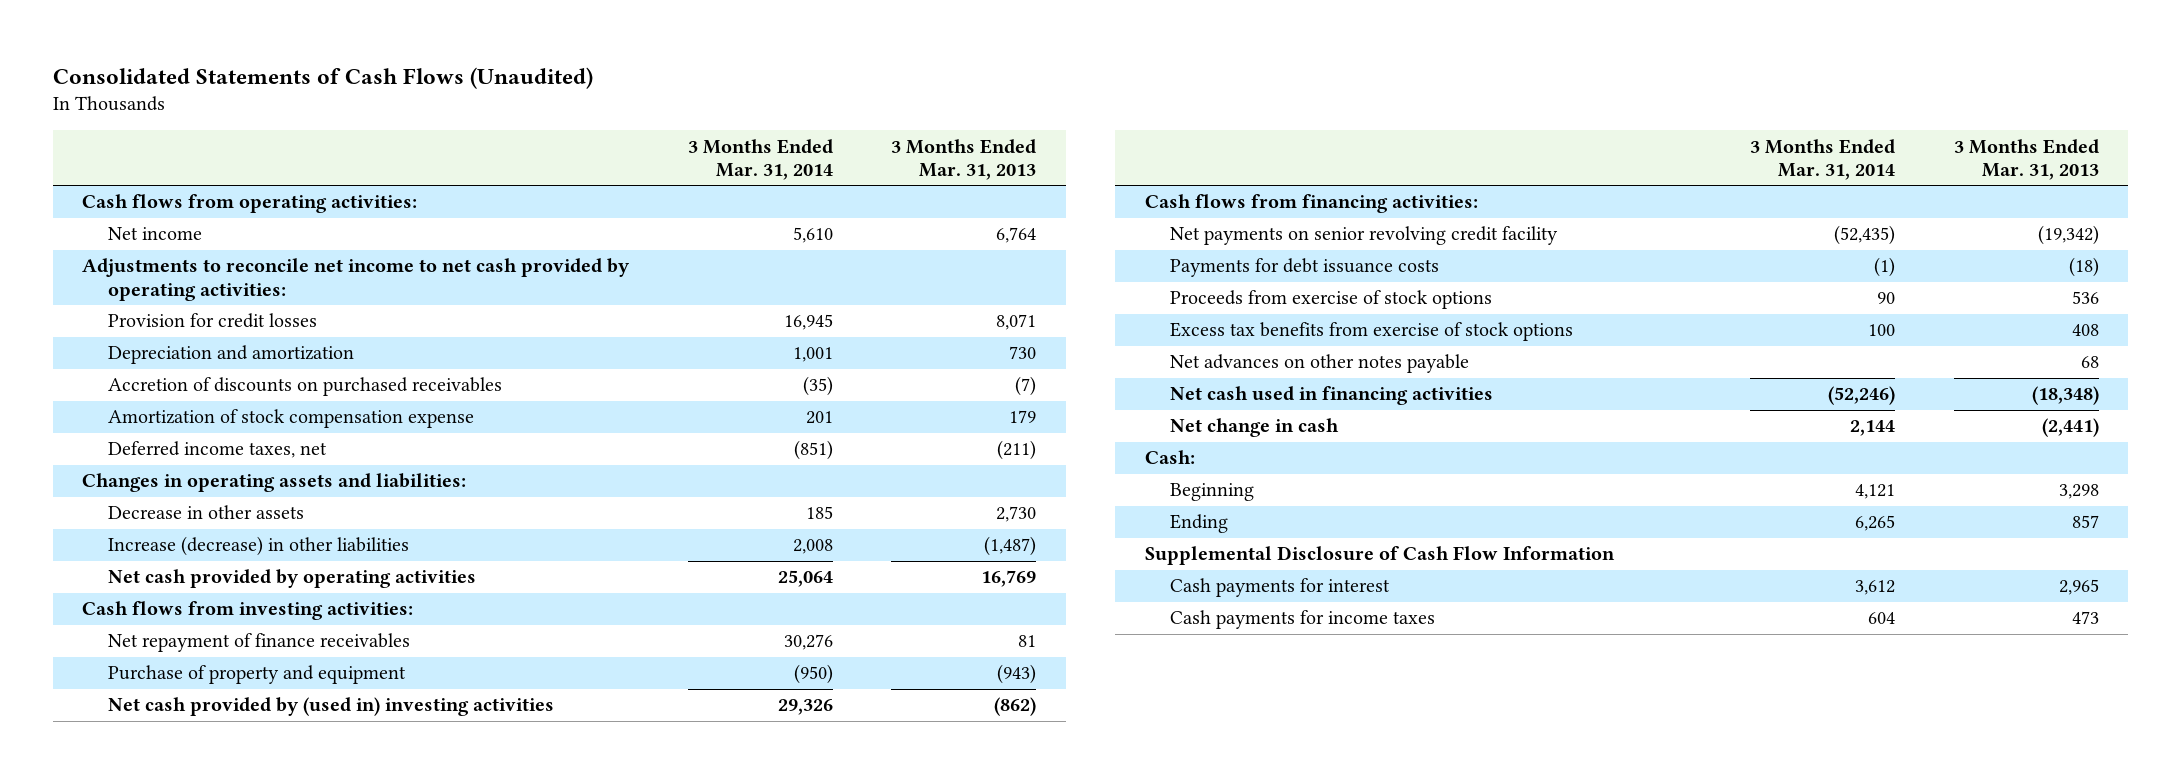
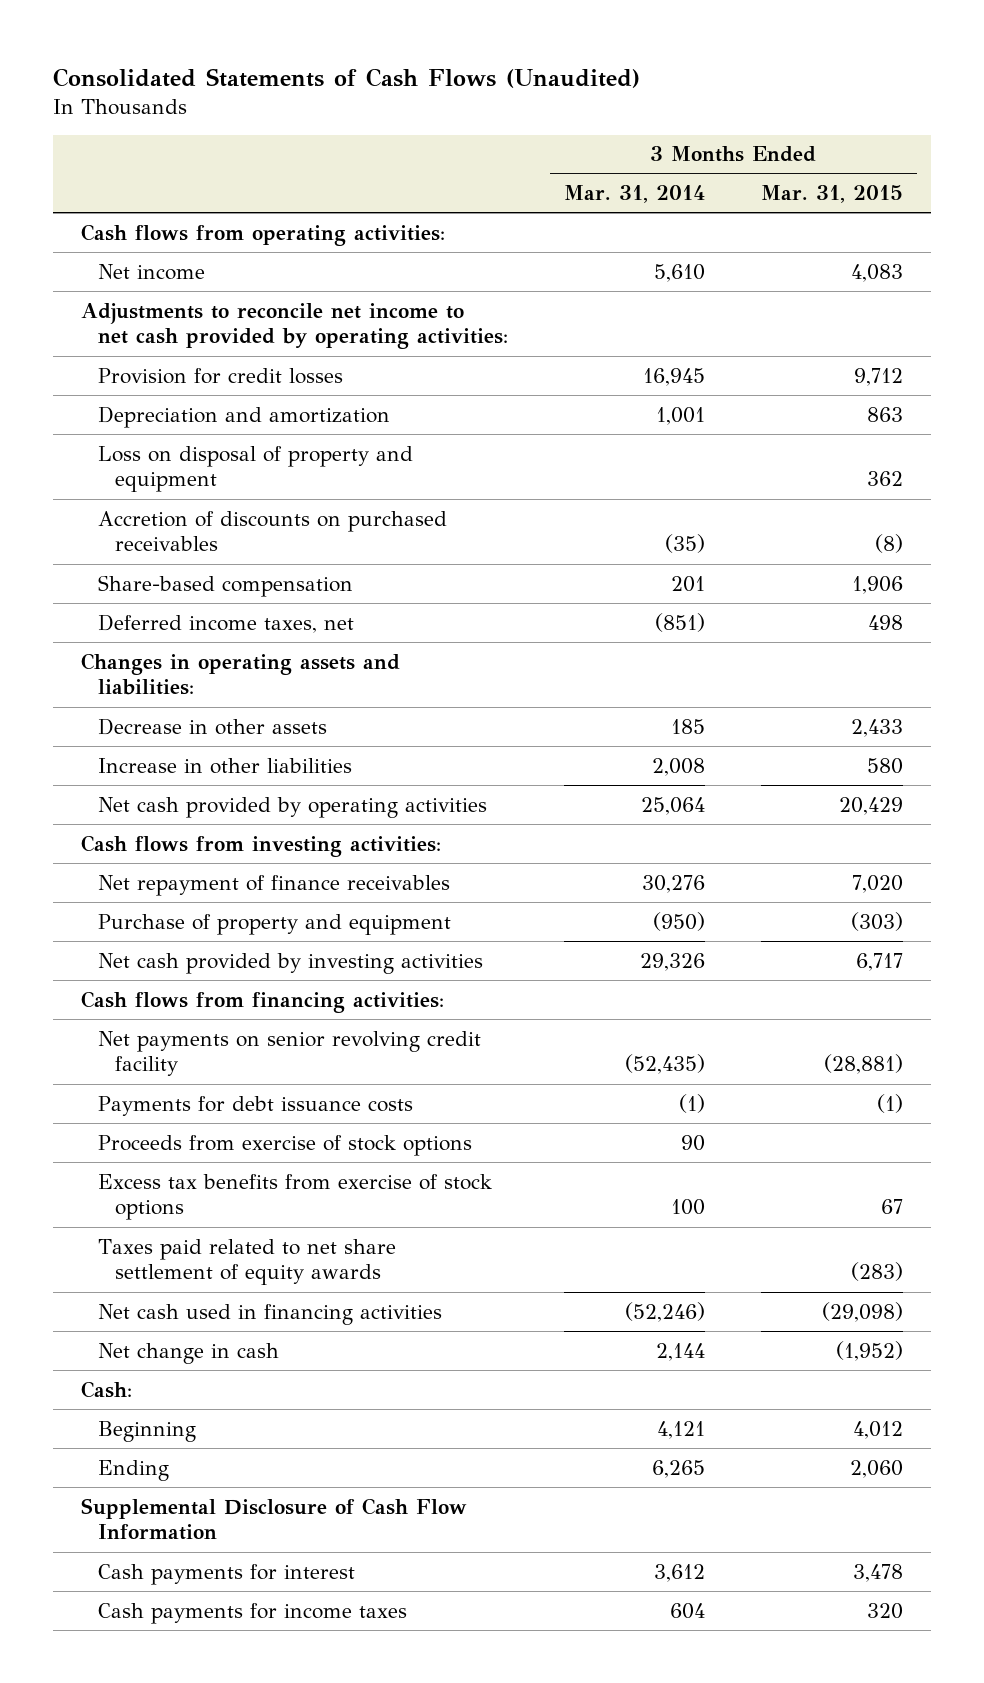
- | 3 Months Ended Mar. 31, 2014 | 3 Months Ended Mar. 31, 2013
+ | 3 Months Ended Mar. 31, 2014 | 3 Months Ended Mar. 31, 2015
+ Loss on disposal of property and equipment | | 362
- Amortization of stock compensation expense | 201 | 179
+ Share-based compensation | 201 | 1,906
- Increase (decrease) in other liabilities | 2,008 | (1,487)
+ Increase in other liabilities | 2,008 | 580
- Net cash provided by (used in) investing activities | 29,326 | (862)
+ Net cash provided by investing activities | 29,326 | 6,717
- Net advances on other notes payable | | 68
+ Taxes paid related to net share settlement of equity awards | | (283)

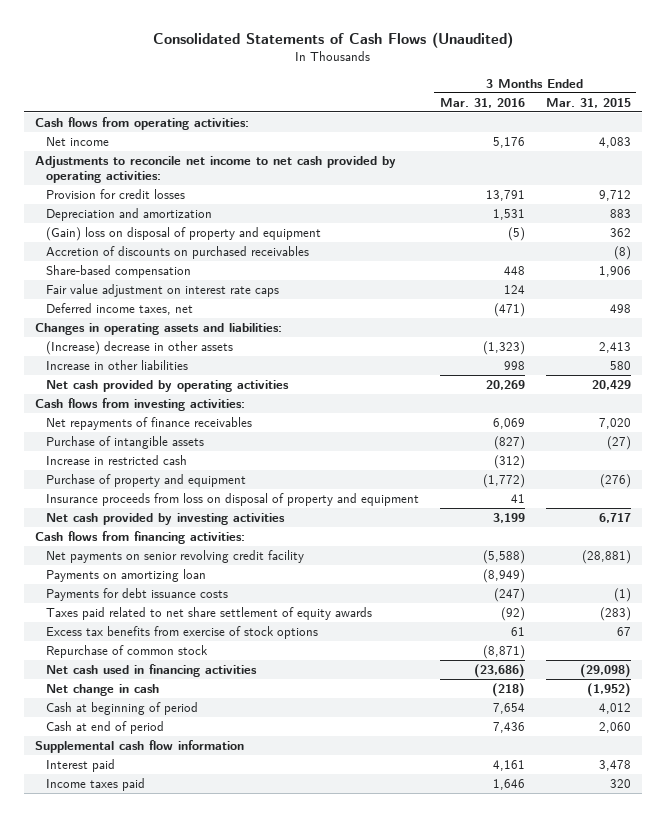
- | 3 Months Ended Mar. 31, 2014 | 3 Months Ended Mar. 31, 2015
+ | 3 Months Ended Mar. 31, 2016 | 3 Months Ended Mar. 31, 2015
- Depreciation and amortization | 1,001 | 863
- Loss on disposal of property and equipment | | 362
+ Depreciation and amortization | 1,531 | 883
+ (Gain) loss on disposal of property and equipment | (5) | 362
+ Fair value adjustment on interest rate caps | 124 |
- Decrease in other assets | 185 | 2,433
+ (Increase) decrease in other assets | (1,323) | 2,413
- Net repayment of finance receivables | 30,276 | 7,020
- Purchase of property and equipment | (950) | (303)
+ Net repayments of finance receivables | 6,069 | 7,020
+ Purchase of intangible assets | (827) | (27)
+ Increase in restricted cash | (312) |
+ Purchase of property and equipment | (1,772) | (276)
+ Insurance proceeds from loss on disposal of property and equipment | 41 |
+ Payments on amortizing loan | (8,949) |
- Proceeds from exercise of stock options | 90 |
moved down: Excess tax benefits from exercise of stock options | 61 | 67
+ Repurchase of common stock | (8,871) |
- Cash:
- Beginning | 4,121 | 4,012
- Ending | 6,265 | 2,060
- Supplemental Disclosure of Cash Flow Information
- Cash payments for interest | 3,612 | 3,478
- Cash payments for income taxes | 604 | 320
+ Cash at beginning of period | 7,654 | 4,012
+ Cash at end of period | 7,436 | 2,060
+ Supplemental cash flow information
+ Interest paid | 4,161 | 3,478
+ Income taxes paid | 1,646 | 320

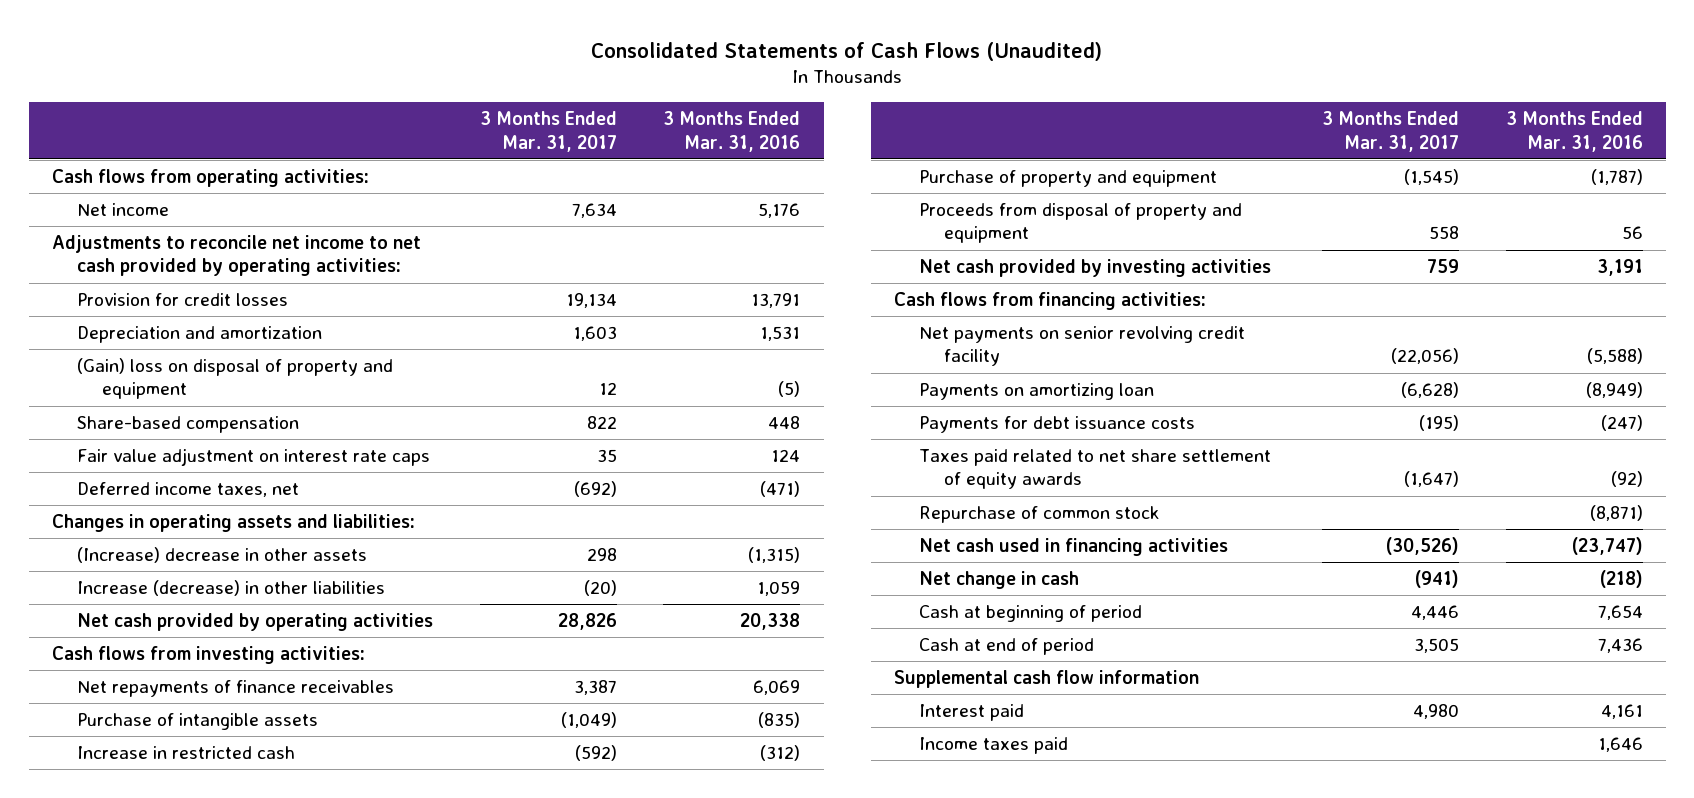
- | 3 Months Ended Mar. 31, 2016 | 3 Months Ended Mar. 31, 2015
+ | 3 Months Ended Mar. 31, 2017 | 3 Months Ended Mar. 31, 2016
- Accretion of discounts on purchased receivables | | (8)
- (Increase) decrease in other assets | (1,323) | 2,413
- Increase in other liabilities | 998 | 580
- Net cash provided by operating activities | 20,269 | 20,429
+ (Increase) decrease in other assets | 298 | (1,315)
+ Increase (decrease) in other liabilities | (20) | 1,059
+ Net cash provided by operating activities | 28,826 | 20,338
- Purchase of intangible assets | (827) | (27)
+ Purchase of intangible assets | (1,049) | (835)
- Purchase of property and equipment | (1,772) | (276)
- Insurance proceeds from loss on disposal of property and equipment | 41 |
- Net cash provided by investing activities | 3,199 | 6,717
+ Purchase of property and equipment | (1,545) | (1,787)
+ Proceeds from disposal of property and equipment | 558 | 56
+ Net cash provided by investing activities | 759 | 3,191
- Excess tax benefits from exercise of stock options | 61 | 67
- Net cash used in financing activities | (23,686) | (29,098)
+ Net cash used in financing activities | (30,526) | (23,747)

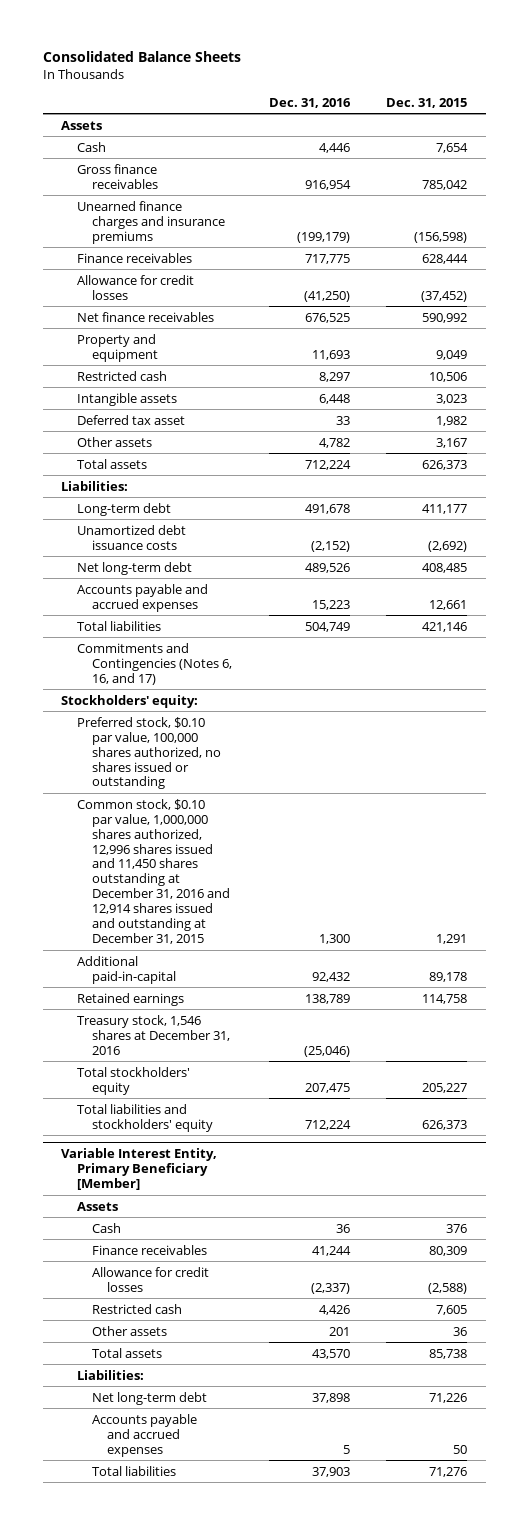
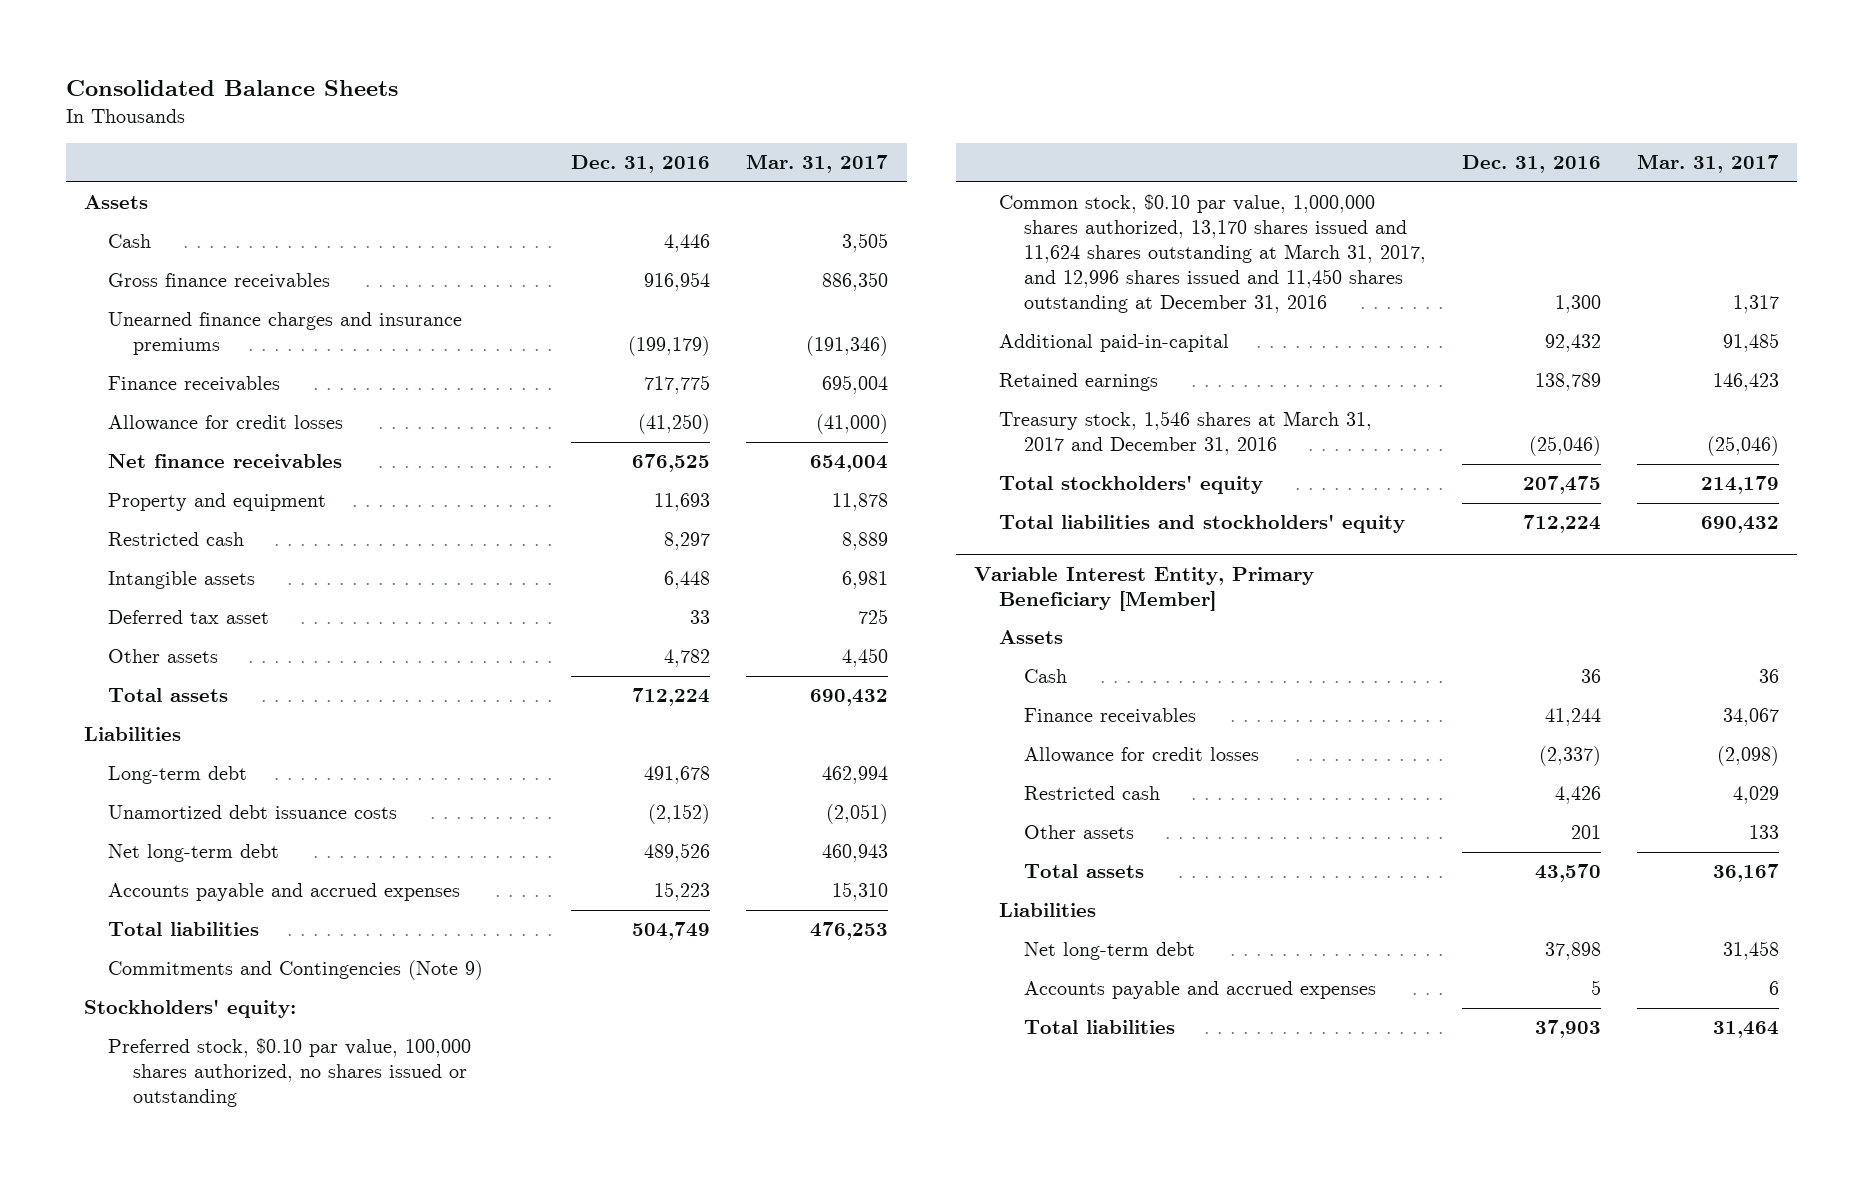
- | Dec. 31, 2016 | Dec. 31, 2015
+ | Dec. 31, 2016 | Mar. 31, 2017
- Liabilities:
+ Liabilities
- Commitments and Contingencies (Notes 6, 16, and 17)
+ Commitments and Contingencies (Note 9)
- Common stock, $0.10 par value, 1,000,000 shares authorized, 12,996 shares issued and 11,450 shares outstanding at December 31, 2016 and 12,914 shares issued and outstanding at December 31, 2015 | 1,300 | 1,291
+ Common stock, $0.10 par value, 1,000,000 shares authorized, 13,170 shares issued and 11,624 shares outstanding at March 31, 2017, and 12,996 shares issued and 11,450 shares outstanding at December 31, 2016 | 1,300 | 1,317
- Treasury stock, 1,546 shares at December 31, 2016 | (25,046) |
+ Treasury stock, 1,546 shares at March 31, 2017 and December 31, 2016 | (25,046) | (25,046)
@ Variable Interest Entity, Primary Beneficiary [Member]
- Liabilities:
+ Liabilities

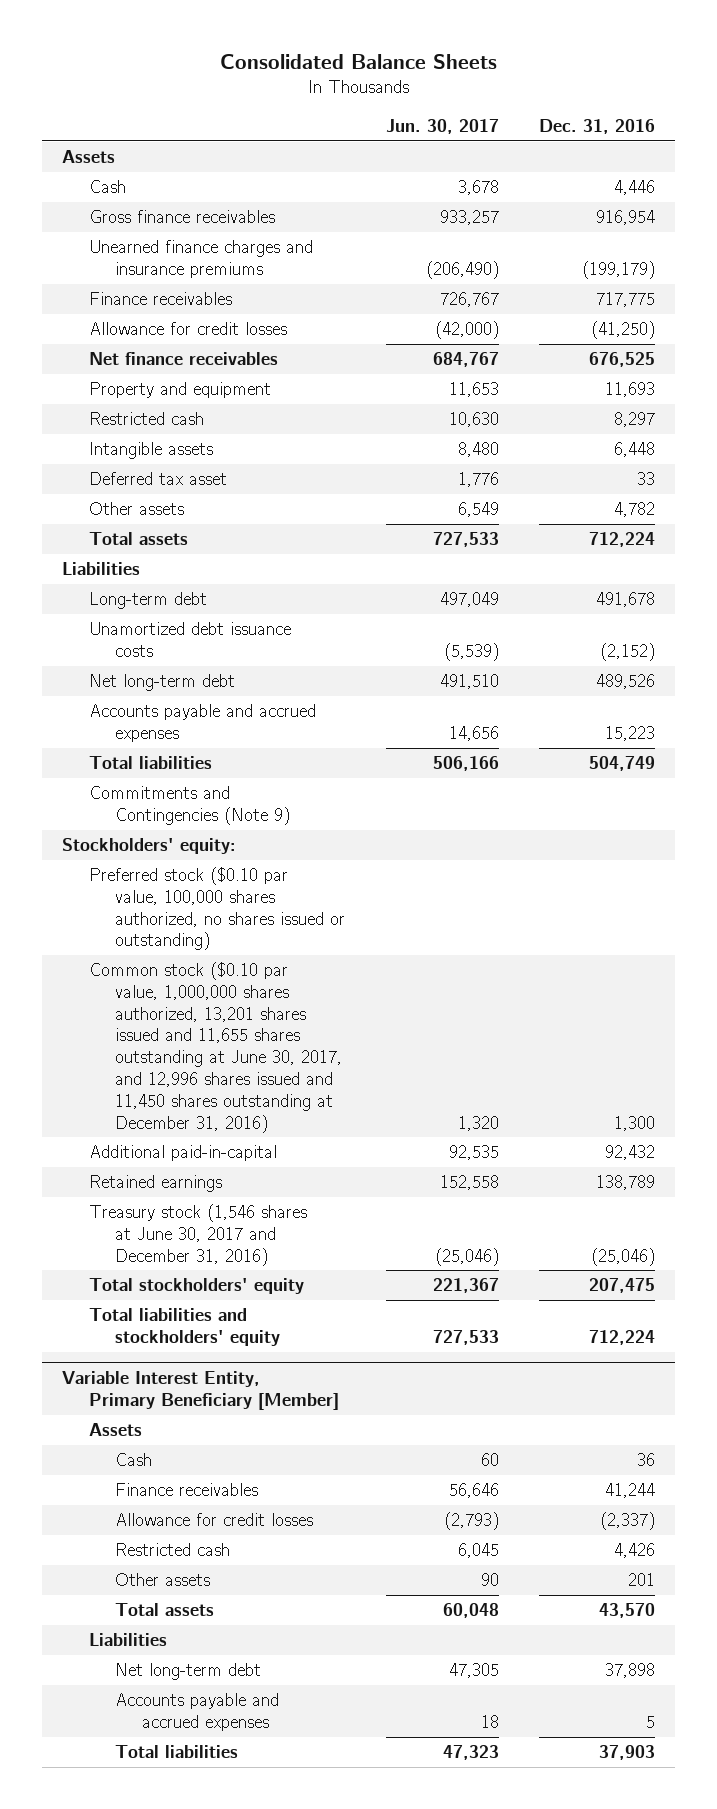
- | Dec. 31, 2016 | Mar. 31, 2017
+ | Jun. 30, 2017 | Dec. 31, 2016
- Preferred stock, $0.10 par value, 100,000 shares authorized, no shares issued or outstanding
- Common stock, $0.10 par value, 1,000,000 shares authorized, 13,170 shares issued and 11,624 shares outstanding at March 31, 2017, and 12,996 shares issued and 11,450 shares outstanding at December 31, 2016 | 1,300 | 1,317
+ Preferred stock ($0.10 par value, 100,000 shares authorized, no shares issued or outstanding)
+ Common stock ($0.10 par value, 1,000,000 shares authorized, 13,201 shares issued and 11,655 shares outstanding at June 30, 2017, and 12,996 shares issued and 11,450 shares outstanding at December 31, 2016) | 1,320 | 1,300
- Treasury stock, 1,546 shares at March 31, 2017 and December 31, 2016 | (25,046) | (25,046)
+ Treasury stock (1,546 shares at June 30, 2017 and December 31, 2016) | (25,046) | (25,046)

